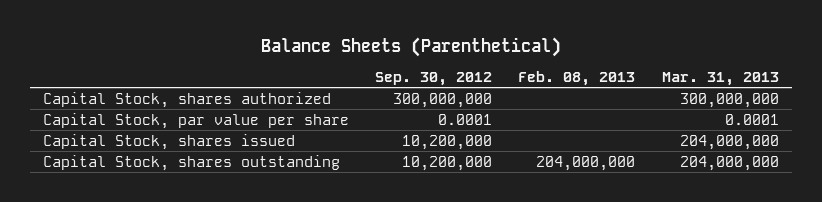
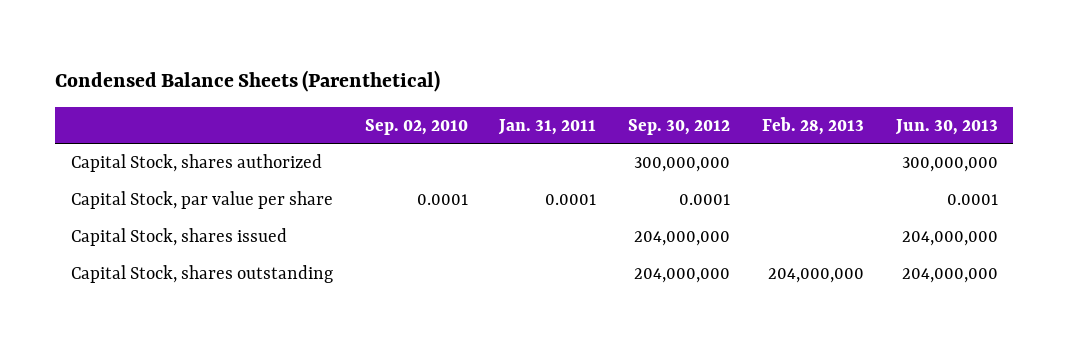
- Balance Sheets (Parenthetical)
+ Condensed Balance Sheets (Parenthetical)
- | Sep. 30, 2012 | Feb. 08, 2013 | Mar. 31, 2013
+ | Sep. 02, 2010 | Jan. 31, 2011 | Sep. 30, 2012 | Feb. 28, 2013 | Jun. 30, 2013
- Capital Stock, shares issued | 10,200,000 | | 204,000,000
- Capital Stock, shares outstanding | 10,200,000 | 204,000,000 | 204,000,000
+ Capital Stock, shares issued | | | 204,000,000 | | 204,000,000
+ Capital Stock, shares outstanding | | | 204,000,000 | 204,000,000 | 204,000,000

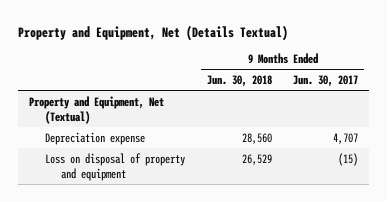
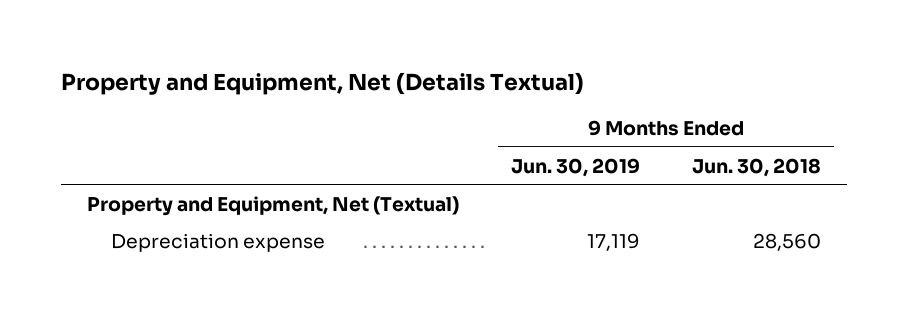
- | 9 Months Ended Jun. 30, 2018 | 9 Months Ended Jun. 30, 2017
+ | 9 Months Ended Jun. 30, 2019 | 9 Months Ended Jun. 30, 2018
- Loss on disposal of property and equipment | 26,529 | (15)

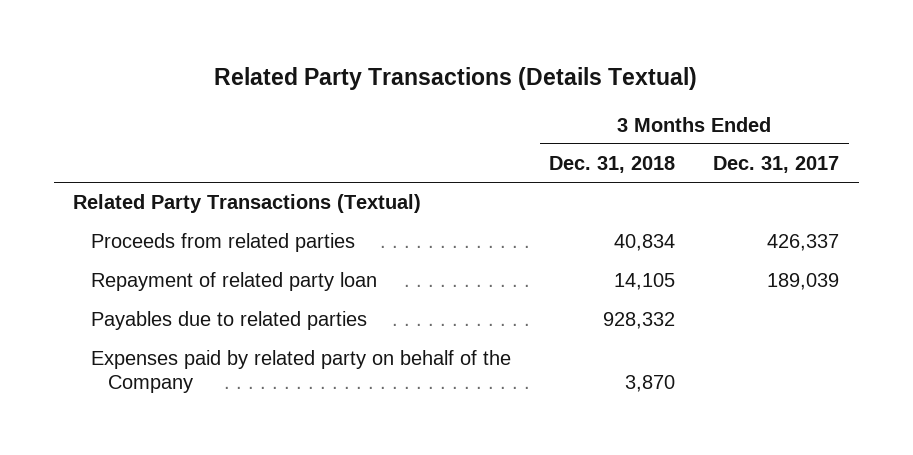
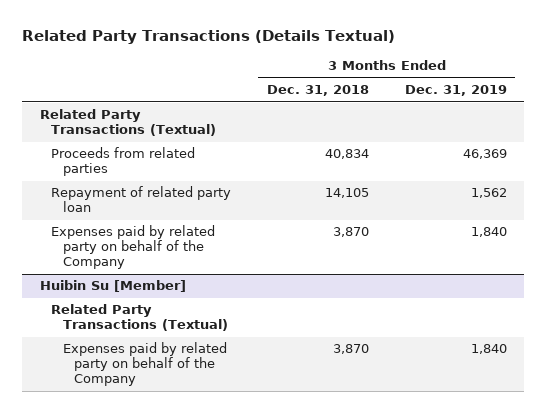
- | 3 Months Ended Dec. 31, 2018 | 3 Months Ended Dec. 31, 2017
+ | 3 Months Ended Dec. 31, 2018 | 3 Months Ended Dec. 31, 2019
- Payables due to related parties | 928,332 |
+ Huibin Su [Member]
+ Related Party Transactions (Textual)
+ Expenses paid by related party on behalf of the Company | 3,870 | 1,840

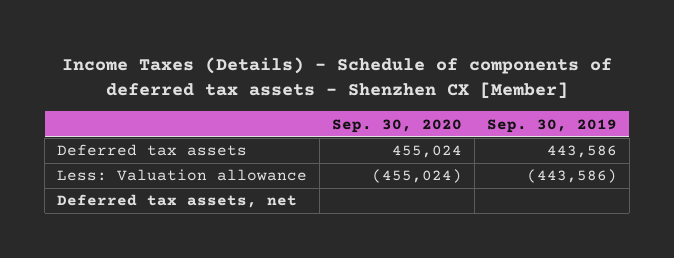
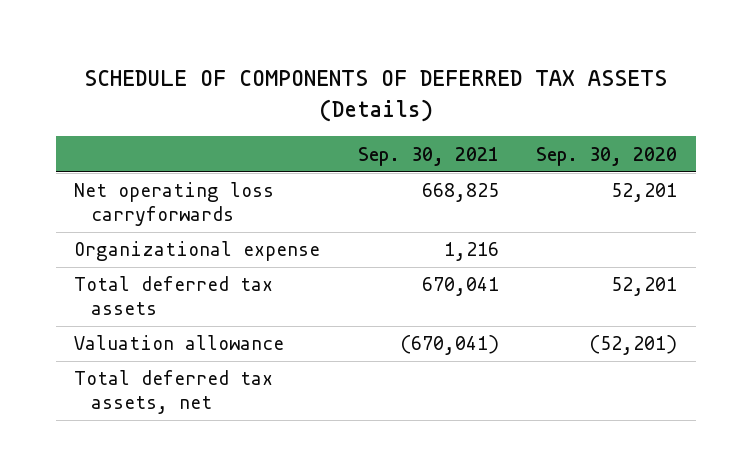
- Income Taxes (Details) - Schedule of components of deferred tax assets - Shenzhen CX [Member]
+ SCHEDULE OF COMPONENTS OF DEFERRED TAX ASSETS (Details)
- | Sep. 30, 2020 | Sep. 30, 2019
+ | Sep. 30, 2021 | Sep. 30, 2020
- Deferred tax assets | 455,024 | 443,586
- Less: Valuation allowance | (455,024) | (443,586)
- Deferred tax assets, net
+ Net operating loss carryforwards | 668,825 | 52,201
+ Organizational expense | 1,216 |
+ Total deferred tax assets | 670,041 | 52,201
+ Valuation allowance | (670,041) | (52,201)
+ Total deferred tax assets, net

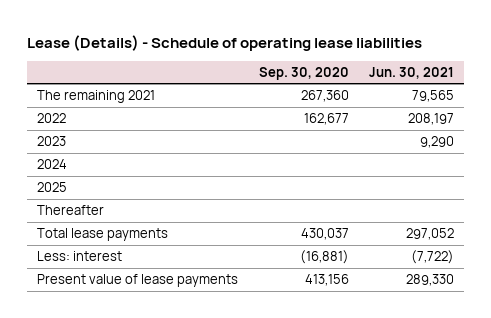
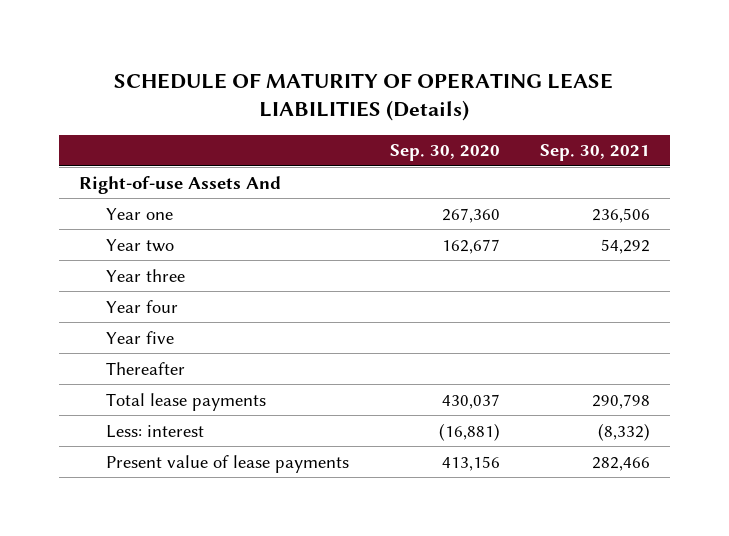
- Lease (Details) - Schedule of operating lease liabilities
+ SCHEDULE OF MATURITY OF OPERATING LEASE LIABILITIES (Details)
- | Sep. 30, 2020 | Jun. 30, 2021
+ | Sep. 30, 2020 | Sep. 30, 2021
- The remaining 2021 | 267,360 | 79,565
- 2022 | 162,677 | 208,197
- 2023 | | 9,290
- 2024
- 2025
+ Right-of-use Assets And
+ Year one | 267,360 | 236,506
+ Year two | 162,677 | 54,292
+ Year three
+ Year four
+ Year five

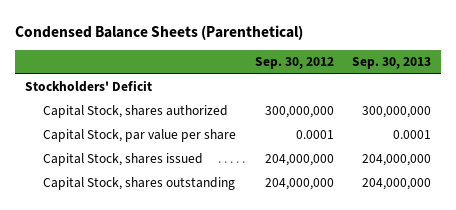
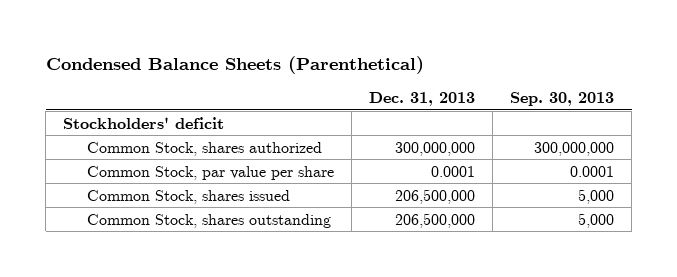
- | Sep. 30, 2012 | Sep. 30, 2013
+ | Dec. 31, 2013 | Sep. 30, 2013
- Stockholders' Deficit
- Capital Stock, shares authorized | 300,000,000 | 300,000,000
- Capital Stock, par value per share | 0.0001 | 0.0001
- Capital Stock, shares issued | 204,000,000 | 204,000,000
- Capital Stock, shares outstanding | 204,000,000 | 204,000,000
+ Stockholders' deficit
+ Common Stock, shares authorized | 300,000,000 | 300,000,000
+ Common Stock, par value per share | 0.0001 | 0.0001
+ Common Stock, shares issued | 206,500,000 | 5,000
+ Common Stock, shares outstanding | 206,500,000 | 5,000

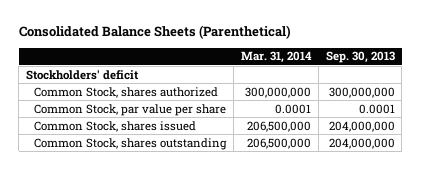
- Condensed Balance Sheets (Parenthetical)
+ Consolidated Balance Sheets (Parenthetical)
- | Dec. 31, 2013 | Sep. 30, 2013
+ | Mar. 31, 2014 | Sep. 30, 2013
- Common Stock, shares issued | 206,500,000 | 5,000
- Common Stock, shares outstanding | 206,500,000 | 5,000
+ Common Stock, shares issued | 206,500,000 | 204,000,000
+ Common Stock, shares outstanding | 206,500,000 | 204,000,000

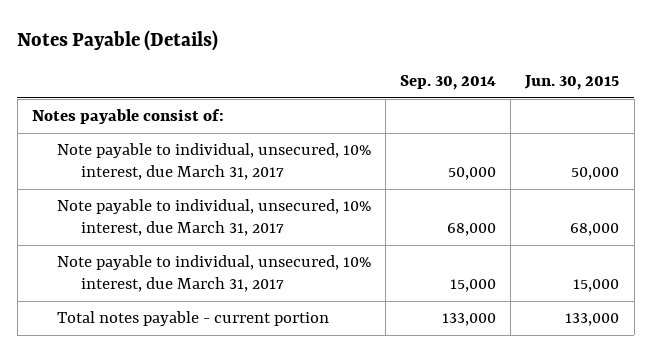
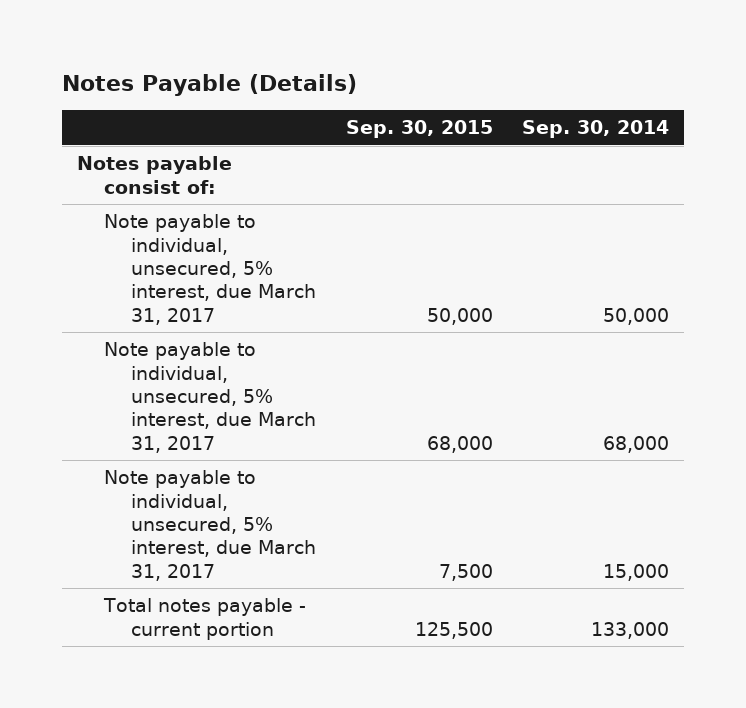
- | Sep. 30, 2014 | Jun. 30, 2015
+ | Sep. 30, 2015 | Sep. 30, 2014
- Note payable to individual, unsecured, 10% interest, due March 31, 2017 | 50,000 | 50,000
- Note payable to individual, unsecured, 10% interest, due March 31, 2017 | 68,000 | 68,000
- Note payable to individual, unsecured, 10% interest, due March 31, 2017 | 15,000 | 15,000
+ Note payable to individual, unsecured, 5% interest, due March 31, 2017 | 50,000 | 50,000
+ Note payable to individual, unsecured, 5% interest, due March 31, 2017 | 68,000 | 68,000
+ Note payable to individual, unsecured, 5% interest, due March 31, 2017 | 7,500 | 15,000

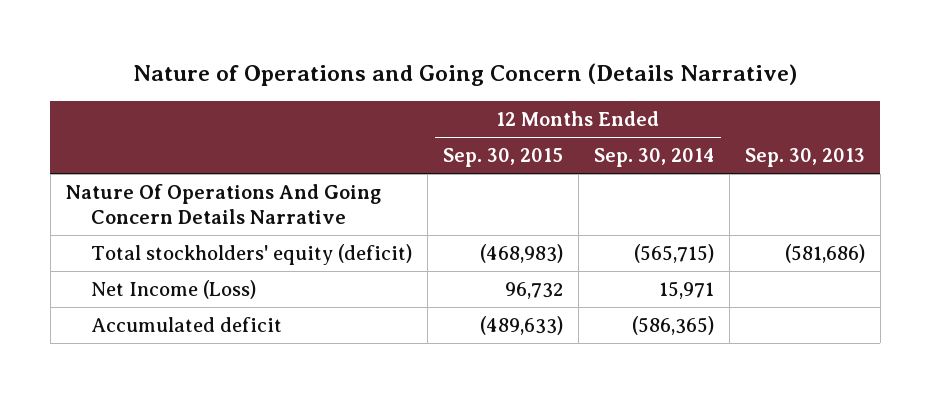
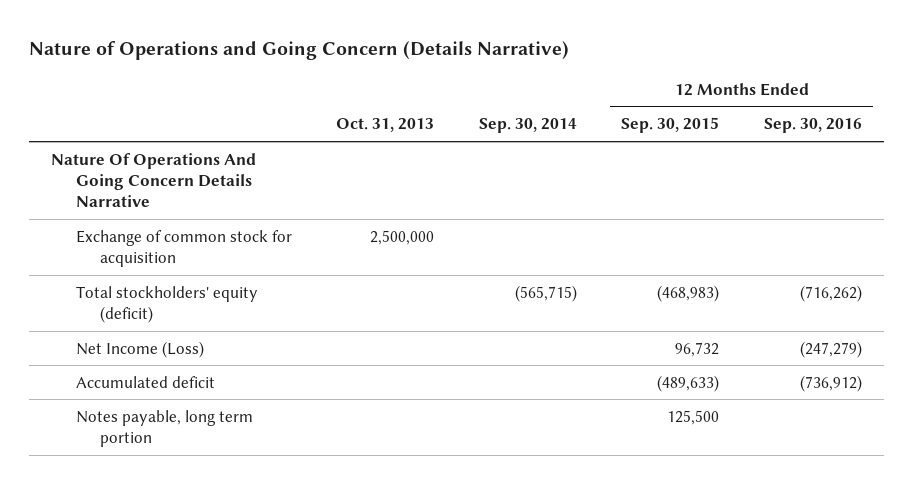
- | 12 Months Ended Sep. 30, 2015 | 12 Months Ended Sep. 30, 2014 | Sep. 30, 2013
+ | Oct. 31, 2013 | Sep. 30, 2014 | 12 Months Ended Sep. 30, 2015 | 12 Months Ended Sep. 30, 2016
+ Exchange of common stock for acquisition | 2,500,000 | | |
+ Notes payable, long term portion | | | 125,500 |

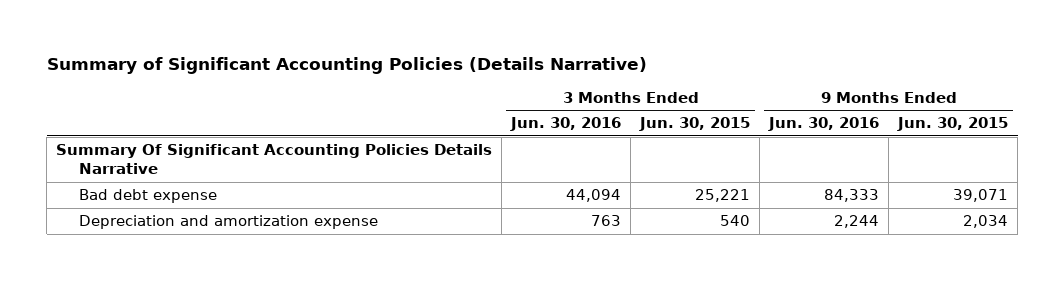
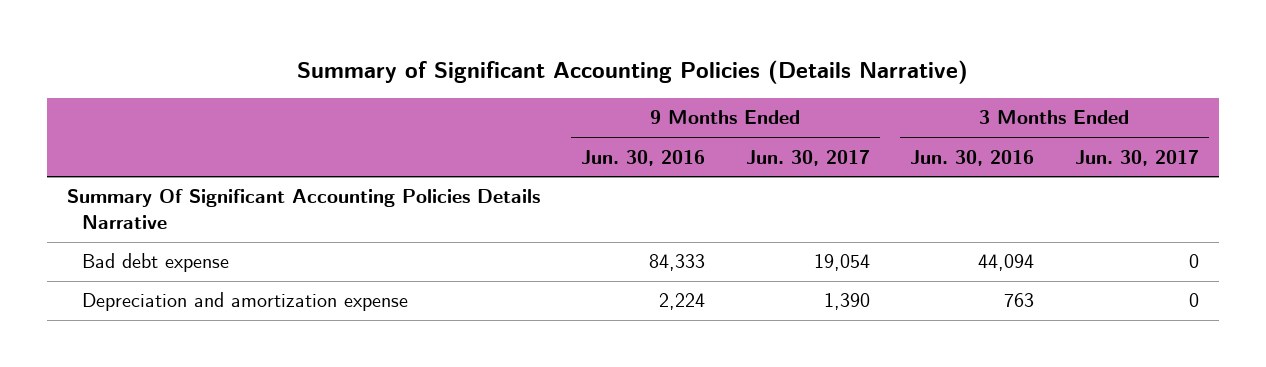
- | 3 Months Ended Jun. 30, 2016 | 3 Months Ended Jun. 30, 2015 | 9 Months Ended Jun. 30, 2016 | 9 Months Ended Jun. 30, 2015
+ | 9 Months Ended Jun. 30, 2016 | 9 Months Ended Jun. 30, 2017 | 3 Months Ended Jun. 30, 2016 | 3 Months Ended Jun. 30, 2017
- Depreciation and amortization expense | 763 | 540 | 2,244 | 2,034
+ Depreciation and amortization expense | 2,224 | 1,390 | 763 | 0

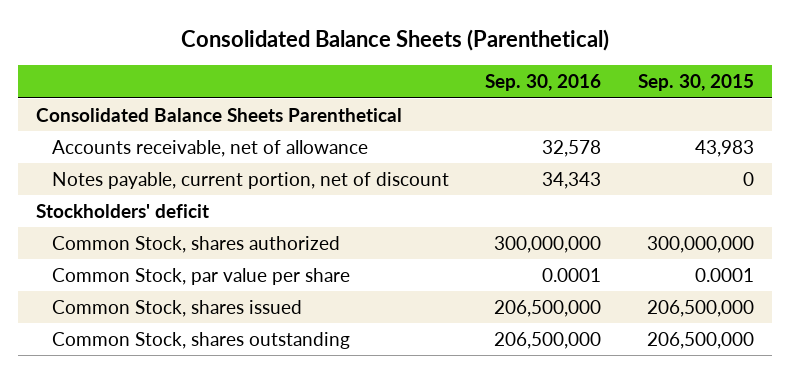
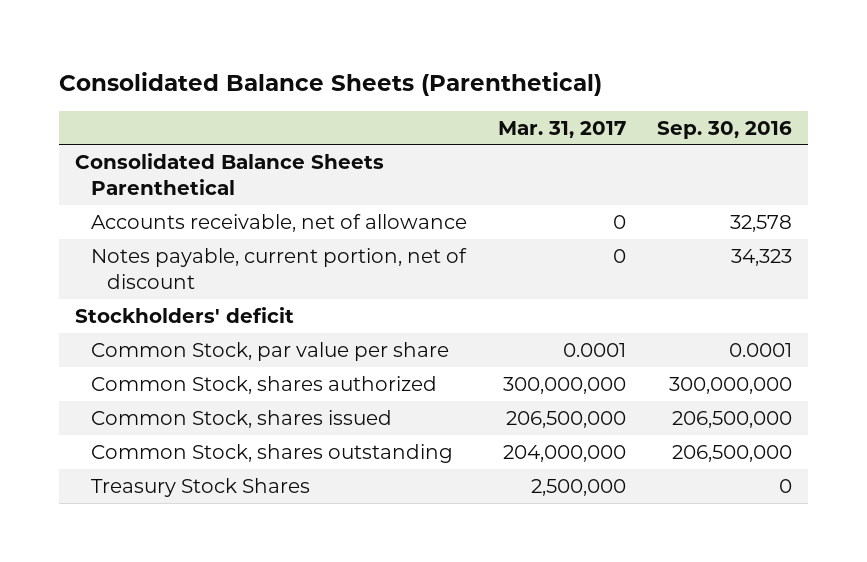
- | Sep. 30, 2016 | Sep. 30, 2015
+ | Mar. 31, 2017 | Sep. 30, 2016
- Notes payable, current portion, net of discount | 34,343 | 0
+ Notes payable, current portion, net of discount | 0 | 34,323
moved down: Common Stock, shares authorized | 300,000,000 | 300,000,000
+ Treasury Stock Shares | 2,500,000 | 0

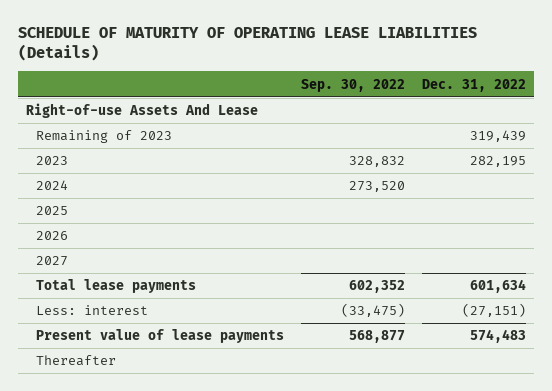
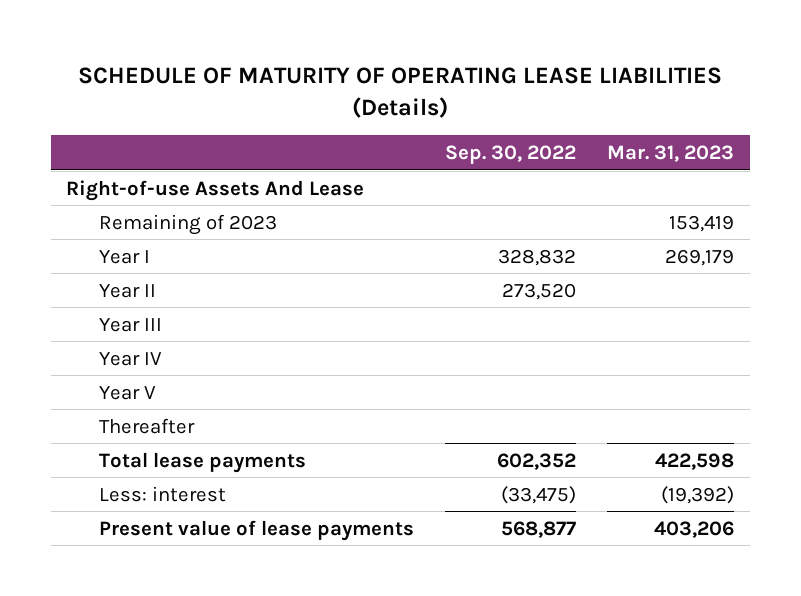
- | Sep. 30, 2022 | Dec. 31, 2022
+ | Sep. 30, 2022 | Mar. 31, 2023
- 2023 | 328,832 | 282,195
- 2024 | 273,520 |
- 2025
- 2026
- 2027
+ Year I | 328,832 | 269,179
+ Year II | 273,520 |
+ Year III
+ Year IV
+ Year V
moved up: Thereafter

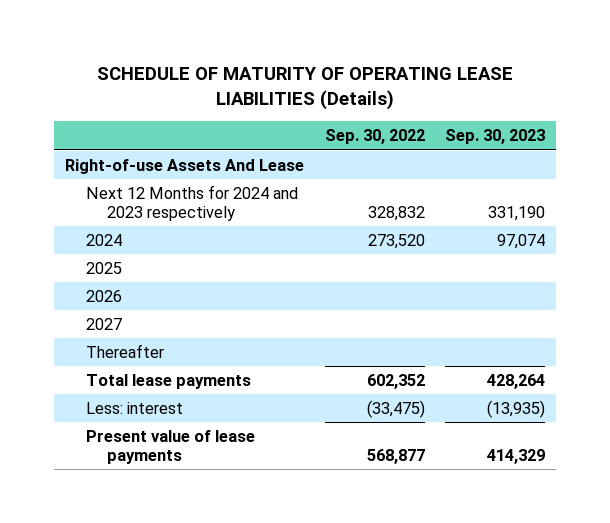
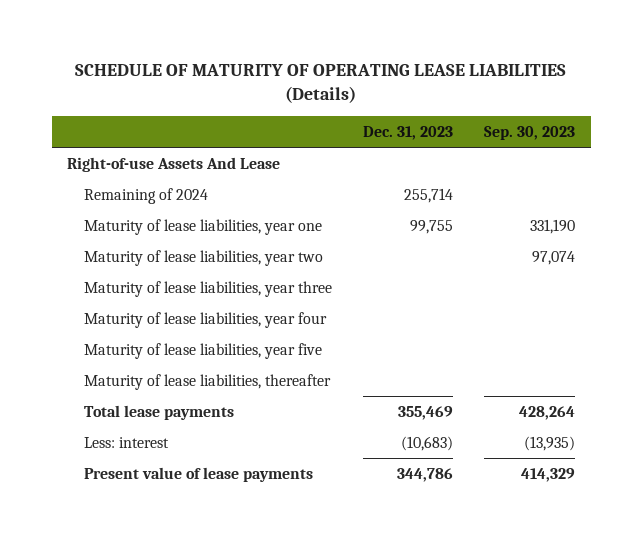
- | Sep. 30, 2022 | Sep. 30, 2023
+ | Dec. 31, 2023 | Sep. 30, 2023
- Next 12 Months for 2024 and 2023 respectively | 328,832 | 331,190
- 2024 | 273,520 | 97,074
- 2025
- 2026
- 2027
- Thereafter
+ Remaining of 2024 | 255,714 |
+ Maturity of lease liabilities, year one | 99,755 | 331,190
+ Maturity of lease liabilities, year two | | 97,074
+ Maturity of lease liabilities, year three
+ Maturity of lease liabilities, year four
+ Maturity of lease liabilities, year five
+ Maturity of lease liabilities, thereafter

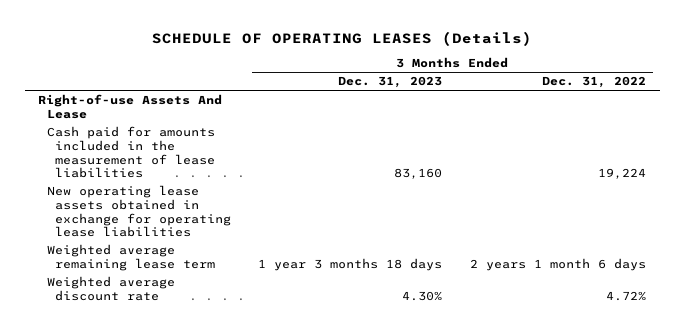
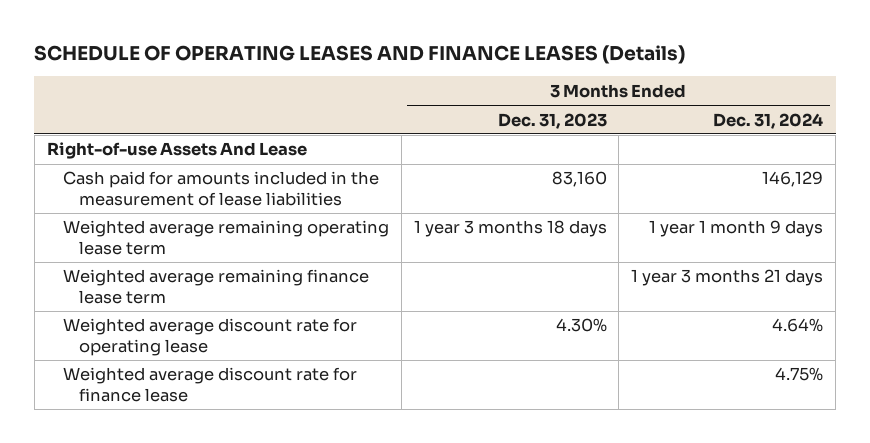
- SCHEDULE OF OPERATING LEASES (Details)
+ SCHEDULE OF OPERATING LEASES AND FINANCE LEASES (Details)
- | 3 Months Ended Dec. 31, 2023 | 3 Months Ended Dec. 31, 2022
+ | 3 Months Ended Dec. 31, 2023 | 3 Months Ended Dec. 31, 2024
- New operating lease assets obtained in exchange for operating lease liabilities
- Weighted average remaining lease term | 1 year 3 months 18 days | 2 years 1 month 6 days
- Weighted average discount rate | 4.30% | 4.72%
+ Weighted average remaining operating lease term | 1 year 3 months 18 days | 1 year 1 month 9 days
+ Weighted average remaining finance lease term | | 1 year 3 months 21 days
+ Weighted average discount rate for operating lease | 4.30% | 4.64%
+ Weighted average discount rate for finance lease | | 4.75%

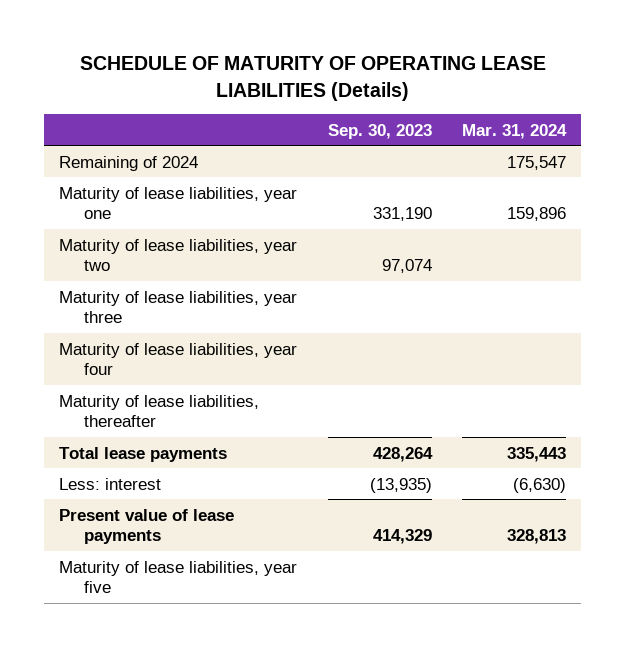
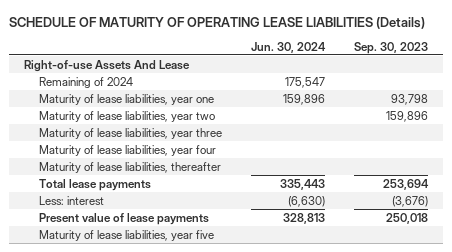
- | Sep. 30, 2023 | Mar. 31, 2024
+ | Jun. 30, 2024 | Sep. 30, 2023
+ Right-of-use Assets And Lease
- Maturity of lease liabilities, year one | 331,190 | 159,896
- Maturity of lease liabilities, year two | 97,074 |
+ Maturity of lease liabilities, year one | 159,896 | 93,798
+ Maturity of lease liabilities, year two | | 159,896
- Total lease payments | 428,264 | 335,443
- Less: interest | (13,935) | (6,630)
- Present value of lease payments | 414,329 | 328,813
+ Total lease payments | 335,443 | 253,694
+ Less: interest | (6,630) | (3,676)
+ Present value of lease payments | 328,813 | 250,018

